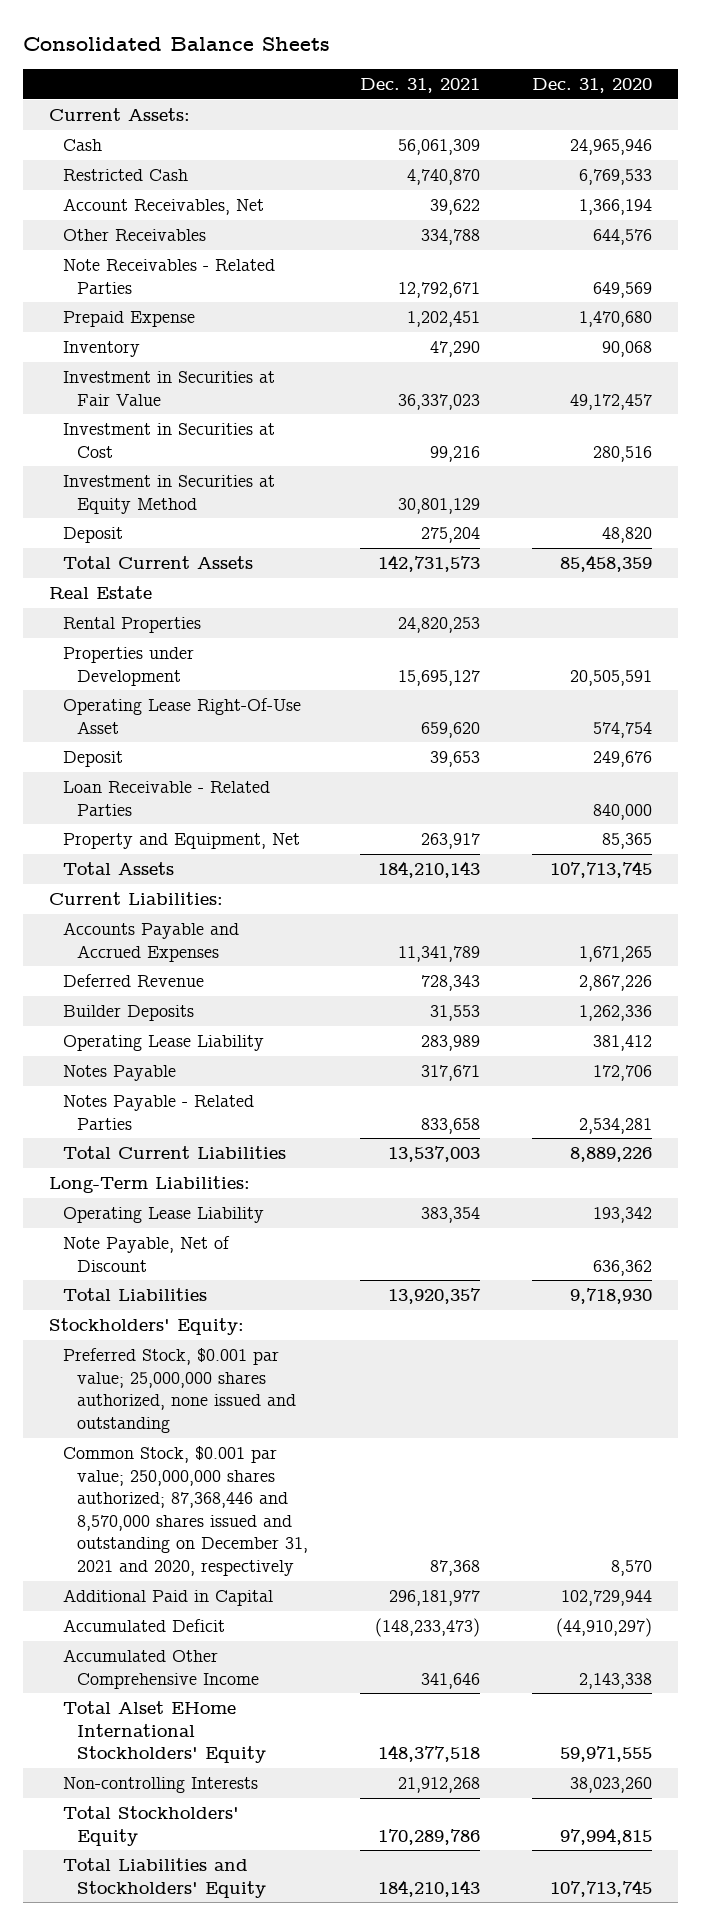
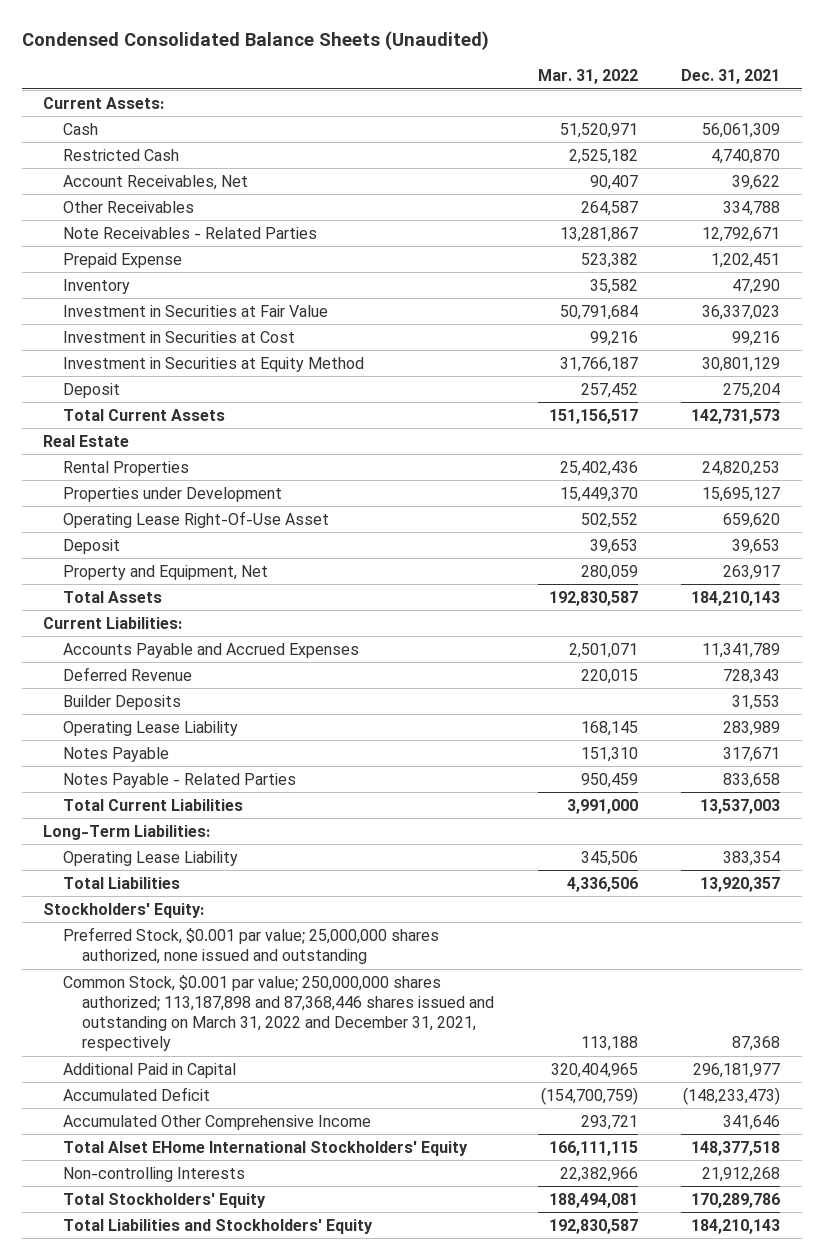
- Consolidated Balance Sheets
+ Condensed Consolidated Balance Sheets (Unaudited)
- | Dec. 31, 2021 | Dec. 31, 2020
+ | Mar. 31, 2022 | Dec. 31, 2021
- Loan Receivable - Related Parties | | 840,000
- Note Payable, Net of Discount | | 636,362
- Common Stock, $0.001 par value; 250,000,000 shares authorized; 87,368,446 and 8,570,000 shares issued and outstanding on December 31, 2021 and 2020, respectively | 87,368 | 8,570
+ Common Stock, $0.001 par value; 250,000,000 shares authorized; 113,187,898 and 87,368,446 shares issued and outstanding on March 31, 2022 and December 31, 2021, respectively | 113,188 | 87,368

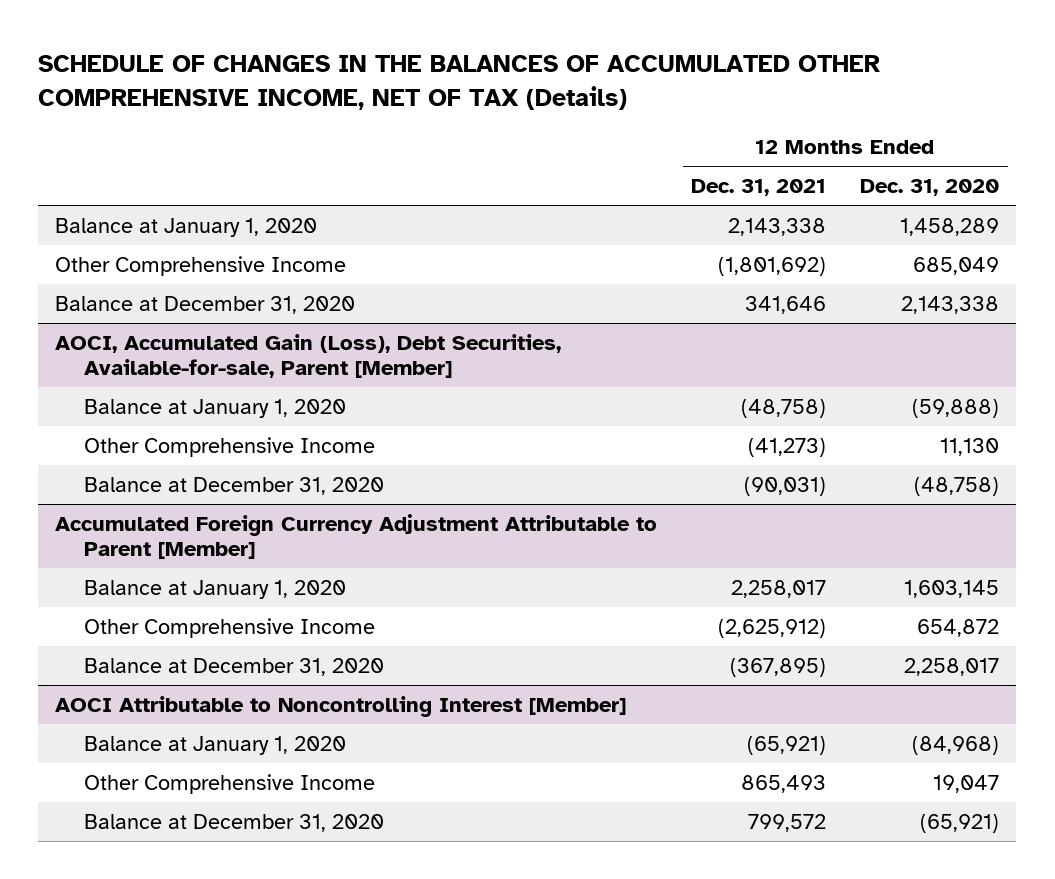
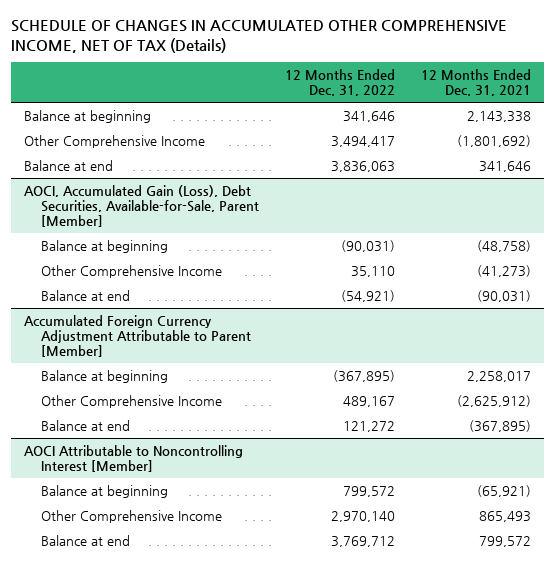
- SCHEDULE OF CHANGES IN THE BALANCES OF ACCUMULATED OTHER COMPREHENSIVE INCOME, NET OF TAX (Details)
+ SCHEDULE OF CHANGES IN ACCUMULATED OTHER COMPREHENSIVE INCOME, NET OF TAX (Details)
- | 12 Months Ended Dec. 31, 2021 | 12 Months Ended Dec. 31, 2020
+ | 12 Months Ended Dec. 31, 2022 | 12 Months Ended Dec. 31, 2021
- Balance at January 1, 2020 | 2,143,338 | 1,458,289
+ Balance at beginning | 341,646 | 2,143,338
- Balance at December 31, 2020 | 341,646 | 2,143,338
- AOCI, Accumulated Gain (Loss), Debt Securities, Available-for-sale, Parent [Member]
- Balance at January 1, 2020 | (48,758) | (59,888)
+ Balance at end | 3,836,063 | 341,646
+ AOCI, Accumulated Gain (Loss), Debt Securities, Available-for-Sale, Parent [Member]
+ Balance at beginning | (90,031) | (48,758)
- Balance at December 31, 2020 | (90,031) | (48,758)
+ Balance at end | (54,921) | (90,031)
@ Accumulated Foreign Currency Adjustment Attributable to Parent [Member]
- Balance at January 1, 2020 | 2,258,017 | 1,603,145
+ Balance at beginning | (367,895) | 2,258,017
- Balance at December 31, 2020 | (367,895) | 2,258,017
+ Balance at end | 121,272 | (367,895)
@ AOCI Attributable to Noncontrolling Interest [Member]
- Balance at January 1, 2020 | (65,921) | (84,968)
+ Balance at beginning | 799,572 | (65,921)
- Balance at December 31, 2020 | 799,572 | (65,921)
+ Balance at end | 3,769,712 | 799,572

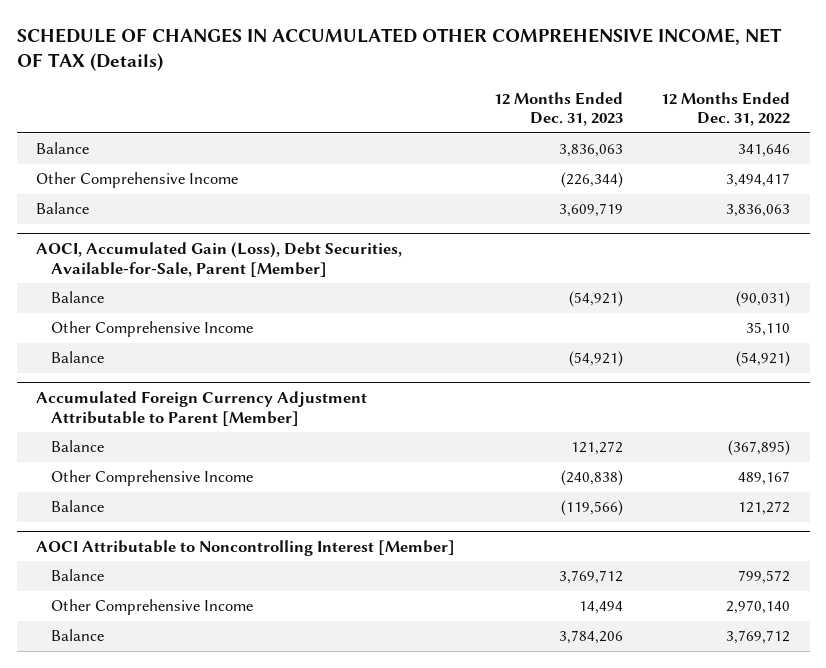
- | 12 Months Ended Dec. 31, 2022 | 12 Months Ended Dec. 31, 2021
+ | 12 Months Ended Dec. 31, 2023 | 12 Months Ended Dec. 31, 2022
- Balance at beginning | 341,646 | 2,143,338
+ Balance | 3,836,063 | 341,646
- Balance at end | 3,836,063 | 341,646
+ Balance | 3,609,719 | 3,836,063
@ AOCI, Accumulated Gain (Loss), Debt Securities, Available-for-Sale, Parent [Member]
- Balance at beginning | (90,031) | (48,758)
+ Balance | (54,921) | (90,031)
- Balance at end | (54,921) | (90,031)
+ Balance | (54,921) | (54,921)
@ Accumulated Foreign Currency Adjustment Attributable to Parent [Member]
- Balance at beginning | (367,895) | 2,258,017
+ Balance | 121,272 | (367,895)
- Balance at end | 121,272 | (367,895)
+ Balance | (119,566) | 121,272
@ AOCI Attributable to Noncontrolling Interest [Member]
- Balance at beginning | 799,572 | (65,921)
+ Balance | 3,769,712 | 799,572
- Balance at end | 3,769,712 | 799,572
+ Balance | 3,784,206 | 3,769,712

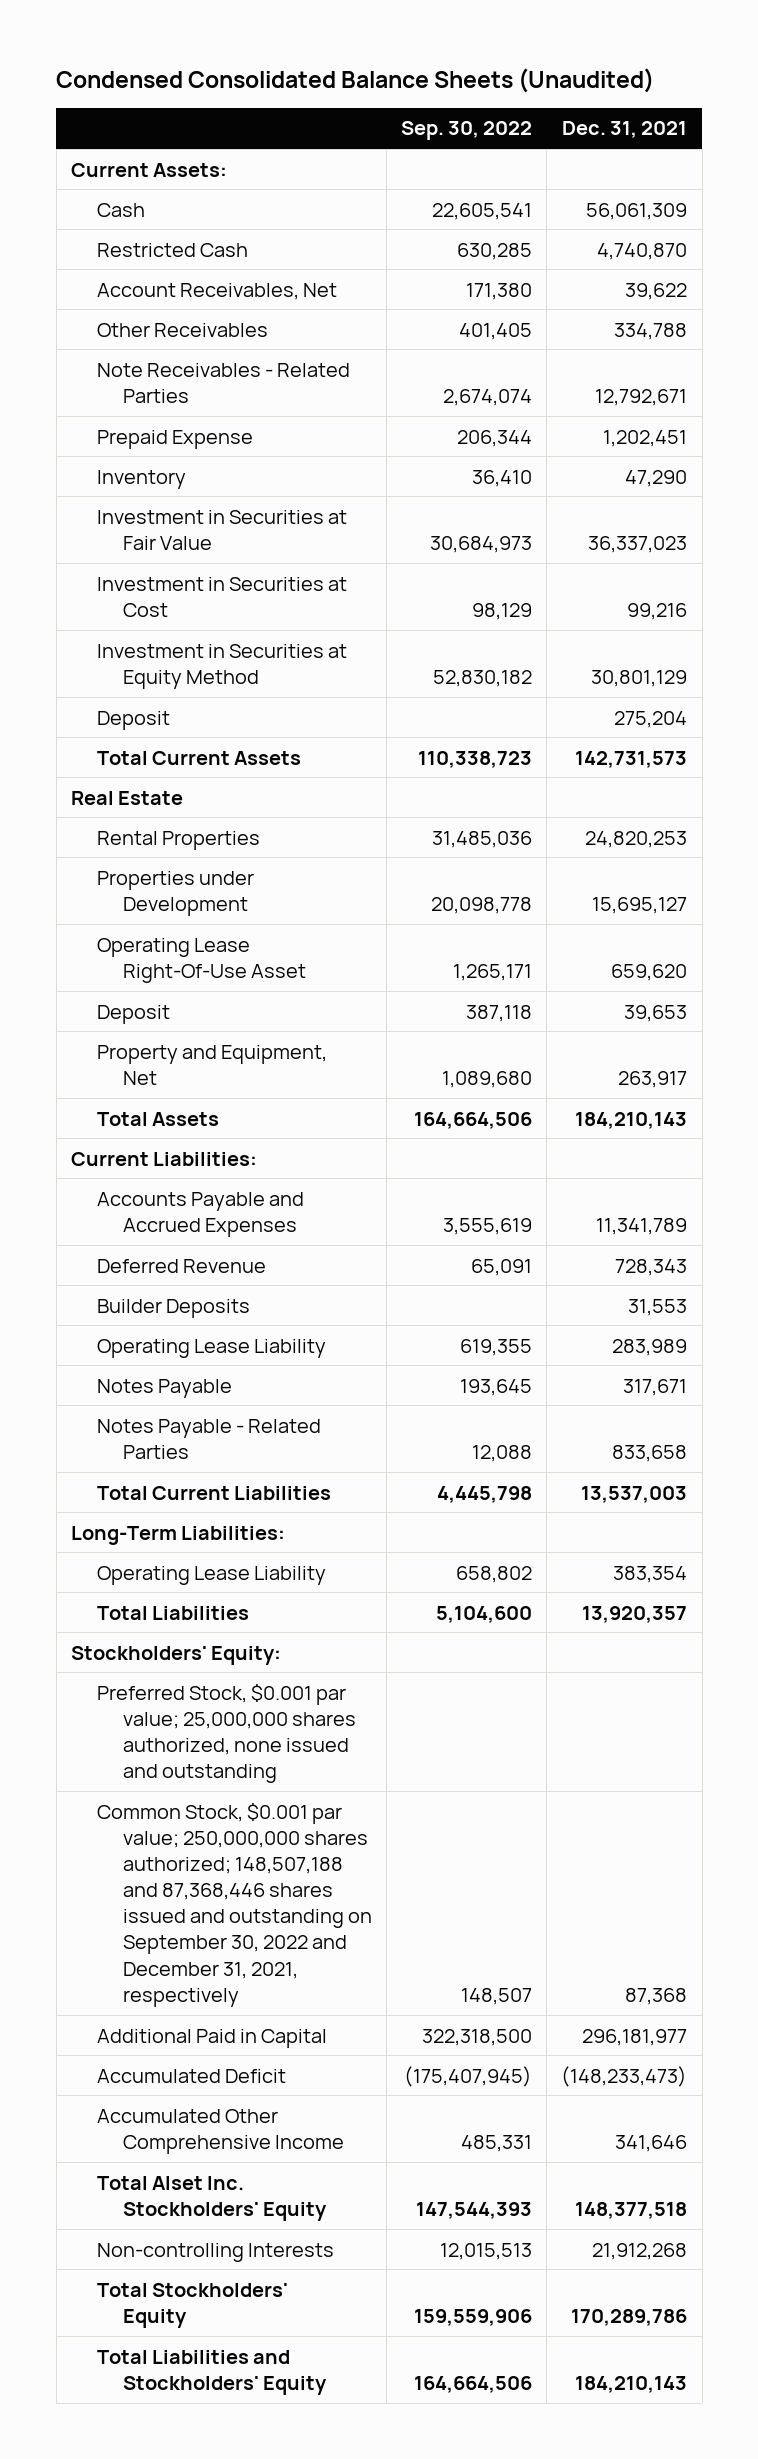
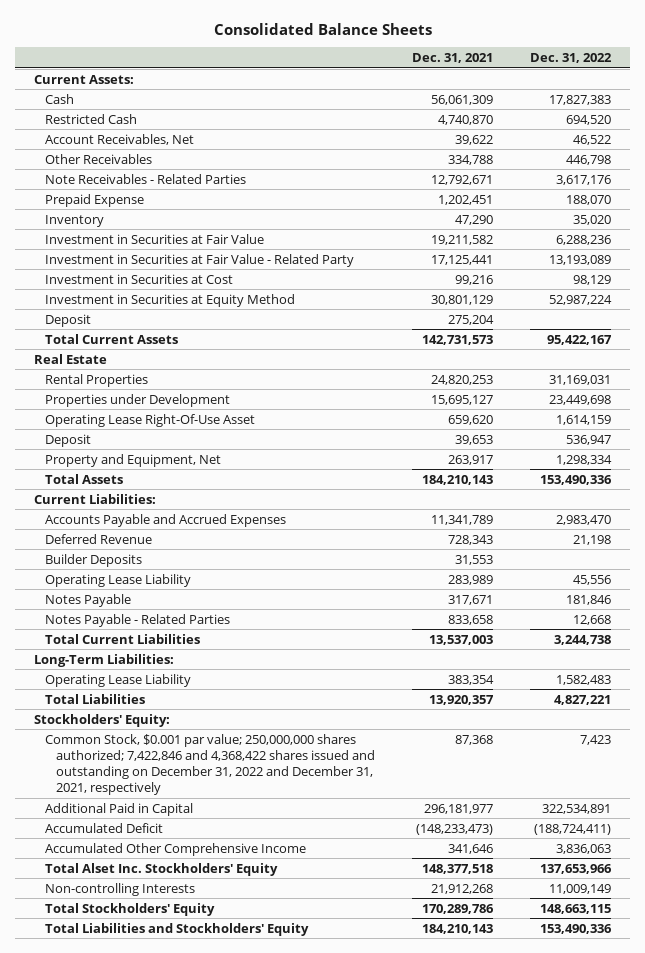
- Condensed Consolidated Balance Sheets (Unaudited)
+ Consolidated Balance Sheets
- | Sep. 30, 2022 | Dec. 31, 2021
+ | Dec. 31, 2021 | Dec. 31, 2022
- Investment in Securities at Fair Value | 30,684,973 | 36,337,023
+ Investment in Securities at Fair Value | 19,211,582 | 6,288,236
+ Investment in Securities at Fair Value - Related Party | 17,125,441 | 13,193,089
- Preferred Stock, $0.001 par value; 25,000,000 shares authorized, none issued and outstanding
- Common Stock, $0.001 par value; 250,000,000 shares authorized; 148,507,188 and 87,368,446 shares issued and outstanding on September 30, 2022 and December 31, 2021, respectively | 148,507 | 87,368
+ Common Stock, $0.001 par value; 250,000,000 shares authorized; 7,422,846 and 4,368,422 shares issued and outstanding on December 31, 2022 and December 31, 2021, respectively | 87,368 | 7,423

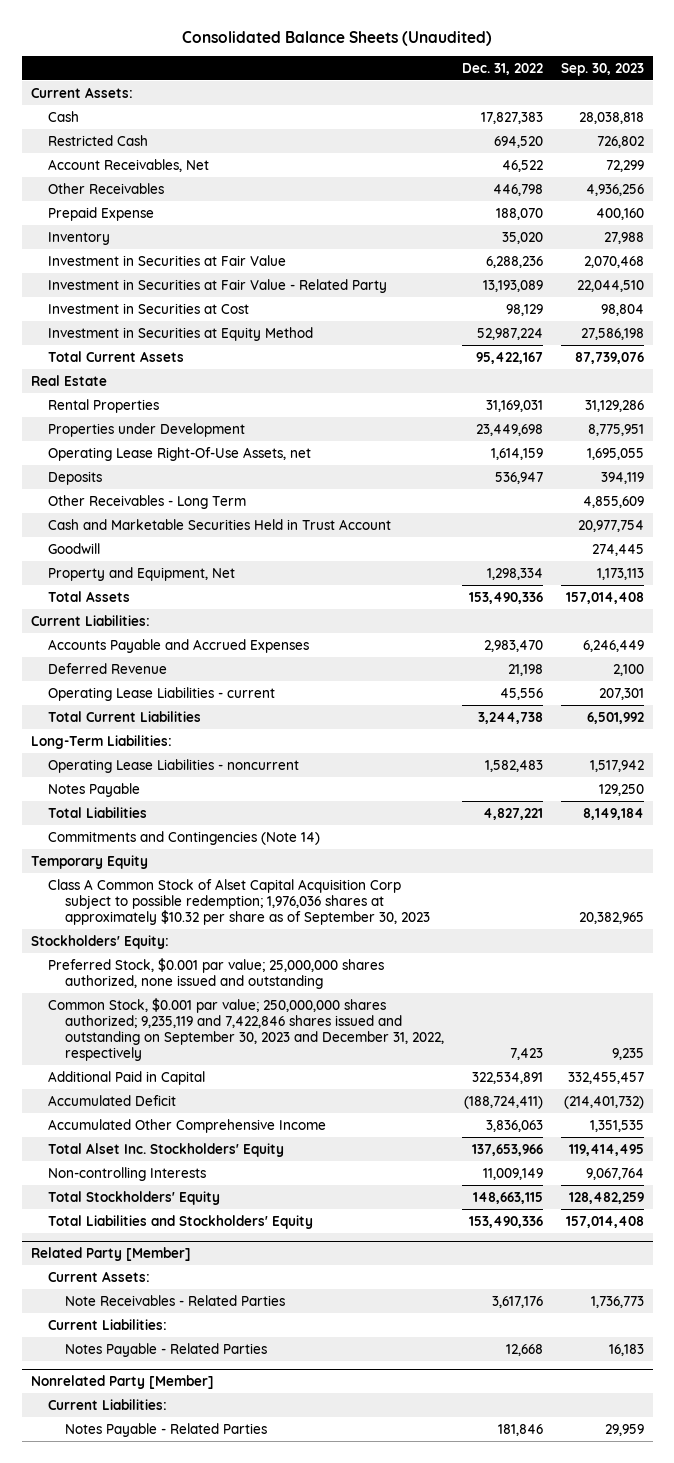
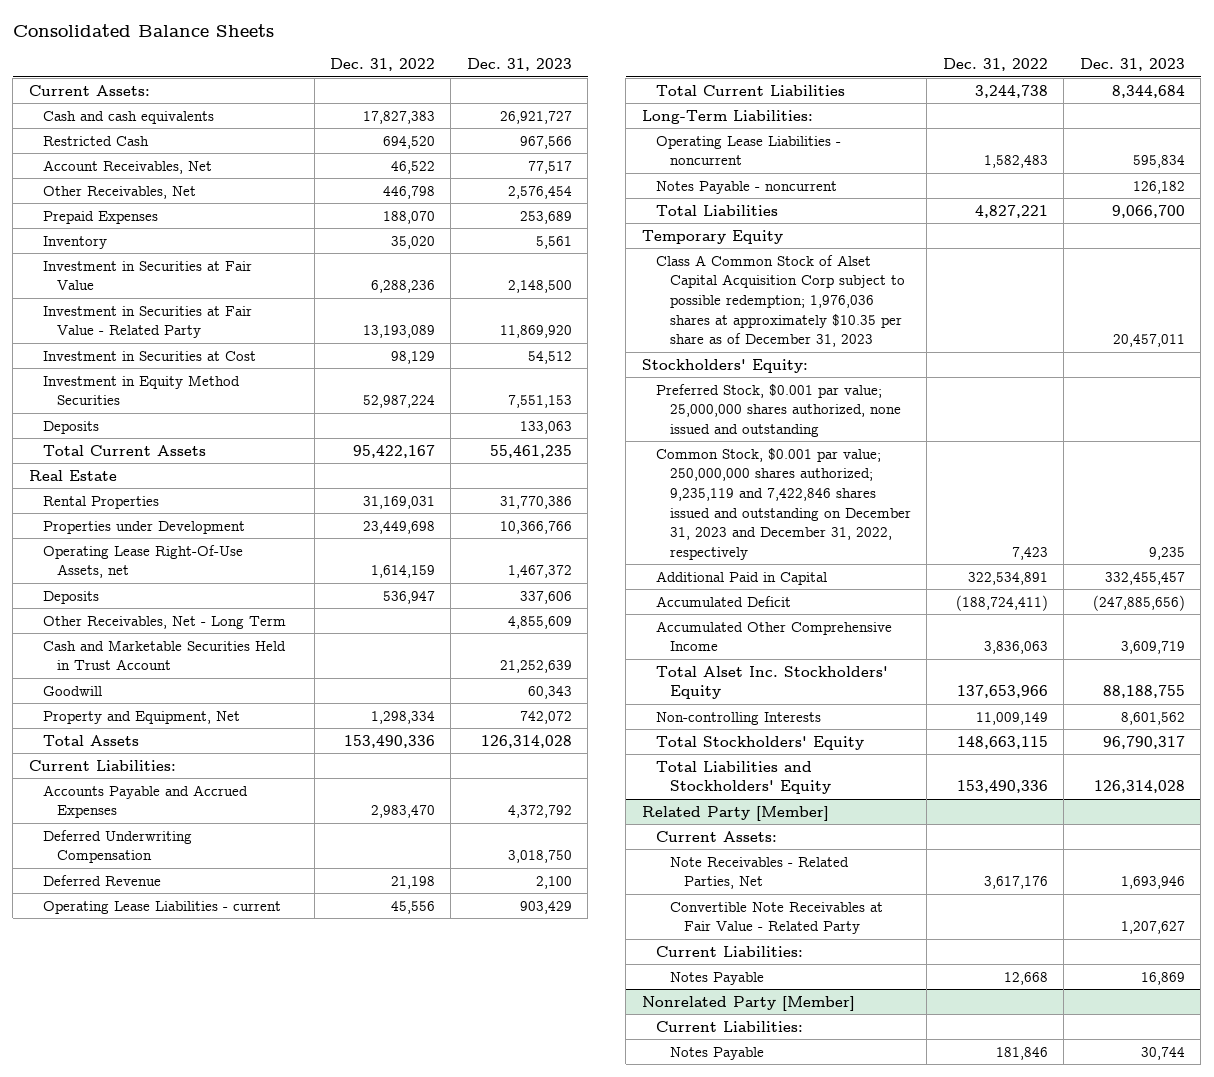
- Consolidated Balance Sheets (Unaudited)
+ Consolidated Balance Sheets
- | Dec. 31, 2022 | Sep. 30, 2023
+ | Dec. 31, 2022 | Dec. 31, 2023
- Cash | 17,827,383 | 28,038,818
+ Cash and cash equivalents | 17,827,383 | 26,921,727
- Other Receivables | 446,798 | 4,936,256
- Prepaid Expense | 188,070 | 400,160
+ Other Receivables, Net | 446,798 | 2,576,454
+ Prepaid Expenses | 188,070 | 253,689
- Investment in Securities at Equity Method | 52,987,224 | 27,586,198
+ Investment in Equity Method Securities | 52,987,224 | 7,551,153
+ Deposits | | 133,063
- Other Receivables - Long Term | | 4,855,609
+ Other Receivables, Net - Long Term | | 4,855,609
+ Deferred Underwriting Compensation | | 3,018,750
- Notes Payable | | 129,250
+ Notes Payable - noncurrent | | 126,182
- Commitments and Contingencies (Note 14)
- Class A Common Stock of Alset Capital Acquisition Corp subject to possible redemption; 1,976,036 shares at approximately $10.32 per share as of September 30, 2023 | | 20,382,965
+ Class A Common Stock of Alset Capital Acquisition Corp subject to possible redemption; 1,976,036 shares at approximately $10.35 per share as of December 31, 2023 | | 20,457,011
- Common Stock, $0.001 par value; 250,000,000 shares authorized; 9,235,119 and 7,422,846 shares issued and outstanding on September 30, 2023 and December 31, 2022, respectively | 7,423 | 9,235
+ Common Stock, $0.001 par value; 250,000,000 shares authorized; 9,235,119 and 7,422,846 shares issued and outstanding on December 31, 2023 and December 31, 2022, respectively | 7,423 | 9,235
@ Related Party [Member]
- Note Receivables - Related Parties | 3,617,176 | 1,736,773
+ Note Receivables - Related Parties, Net | 3,617,176 | 1,693,946
+ Convertible Note Receivables at Fair Value - Related Party | | 1,207,627
- Notes Payable - Related Parties | 12,668 | 16,183
+ Notes Payable | 12,668 | 16,869
@ Nonrelated Party [Member]
- Notes Payable - Related Parties | 181,846 | 29,959
+ Notes Payable | 181,846 | 30,744

